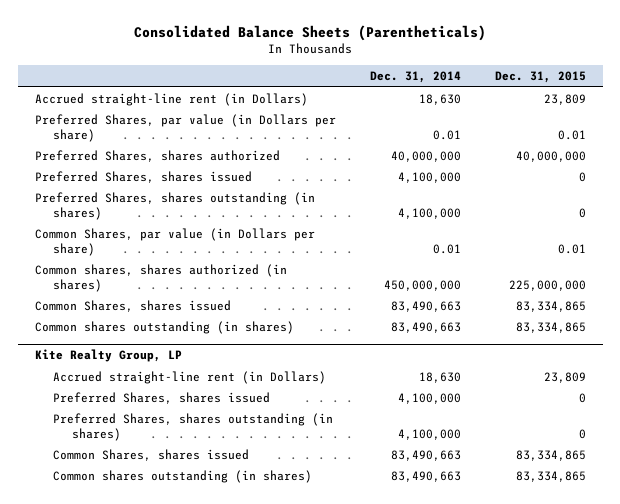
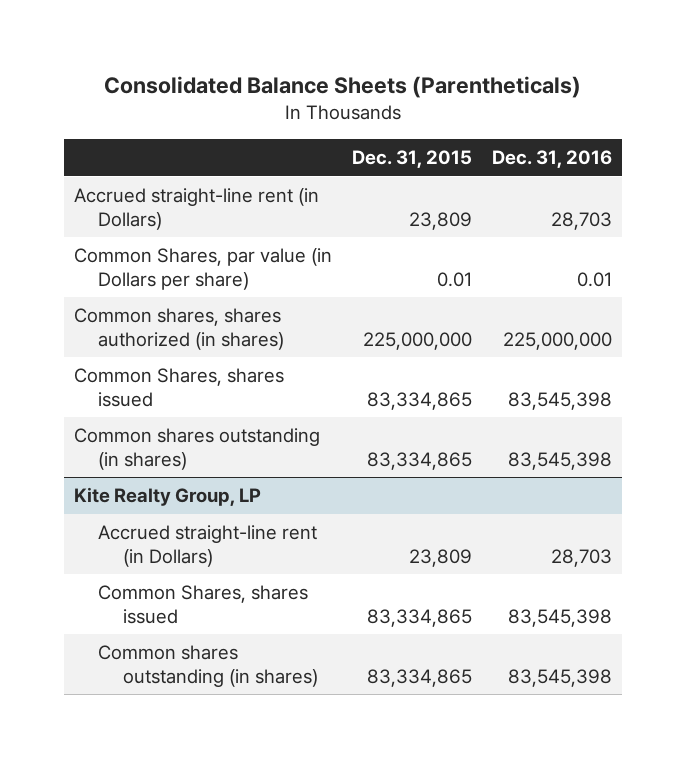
- | Dec. 31, 2014 | Dec. 31, 2015
+ | Dec. 31, 2015 | Dec. 31, 2016
- Preferred Shares, par value (in Dollars per share) | 0.01 | 0.01
- Preferred Shares, shares authorized | 40,000,000 | 40,000,000
- Preferred Shares, shares issued | 4,100,000 | 0
- Preferred Shares, shares outstanding (in shares) | 4,100,000 | 0
@ Kite Realty Group, LP
- Preferred Shares, shares issued | 4,100,000 | 0
- Preferred Shares, shares outstanding (in shares) | 4,100,000 | 0

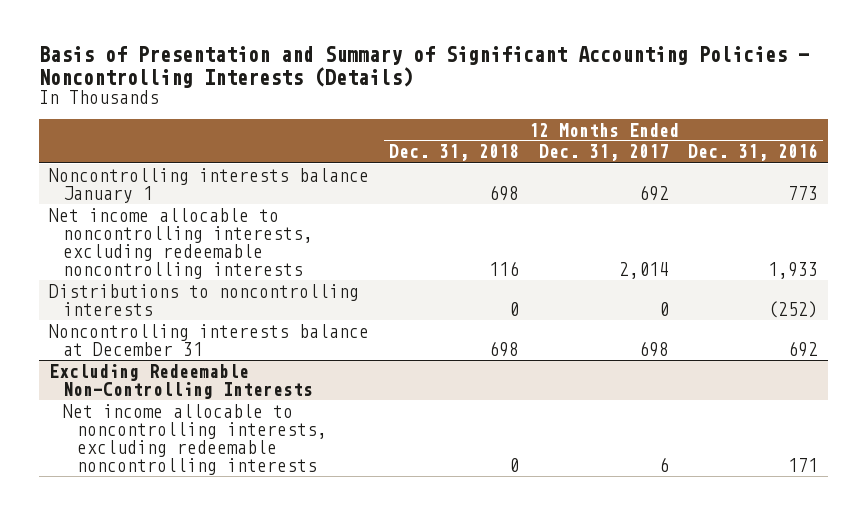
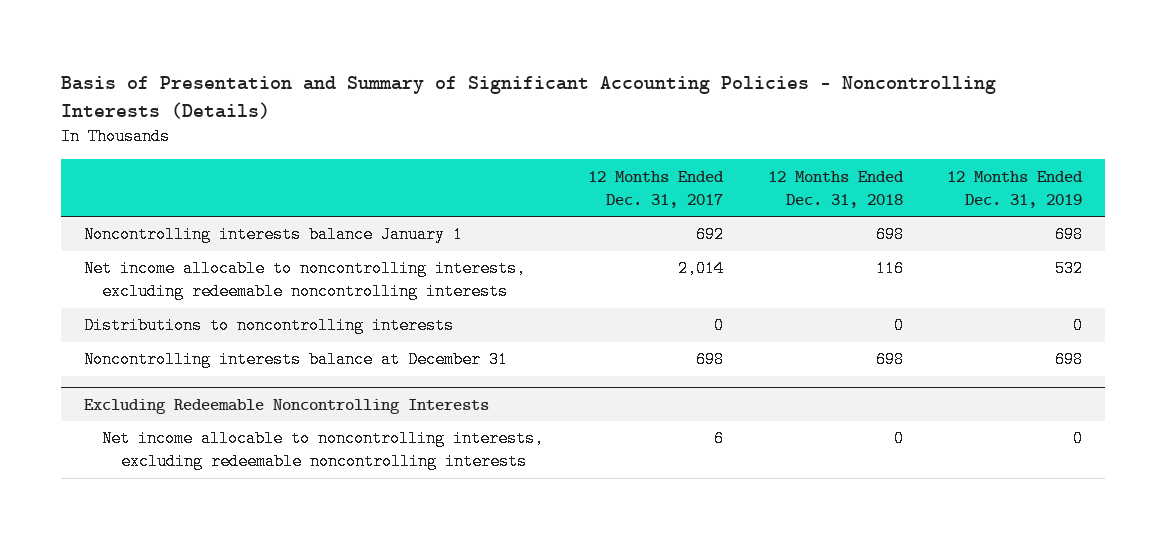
- | 12 Months Ended Dec. 31, 2018 | 12 Months Ended Dec. 31, 2017 | 12 Months Ended Dec. 31, 2016
+ | 12 Months Ended Dec. 31, 2017 | 12 Months Ended Dec. 31, 2018 | 12 Months Ended Dec. 31, 2019
- Excluding Redeemable Non-Controlling Interests
+ Excluding Redeemable Noncontrolling Interests

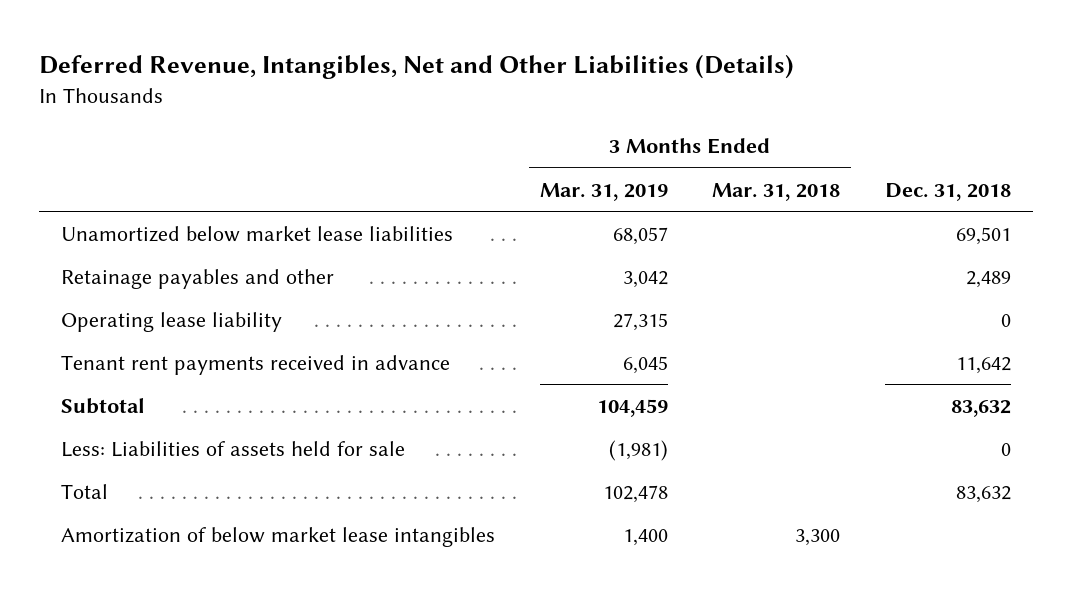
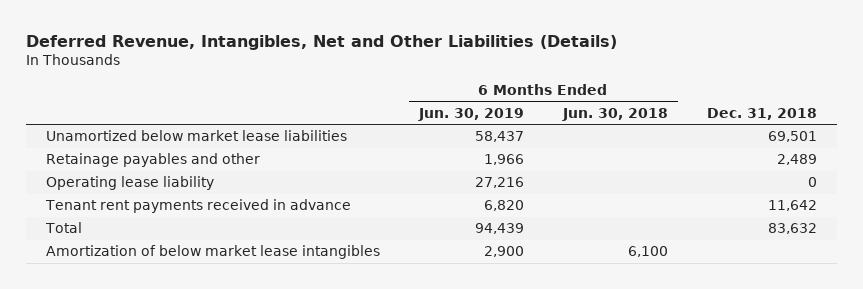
- | 3 Months Ended Mar. 31, 2019 | 3 Months Ended Mar. 31, 2018 | Dec. 31, 2018
+ | 6 Months Ended Jun. 30, 2019 | 6 Months Ended Jun. 30, 2018 | Dec. 31, 2018
- Subtotal | 104,459 | | 83,632
- Less: Liabilities of assets held for sale | (1,981) | | 0

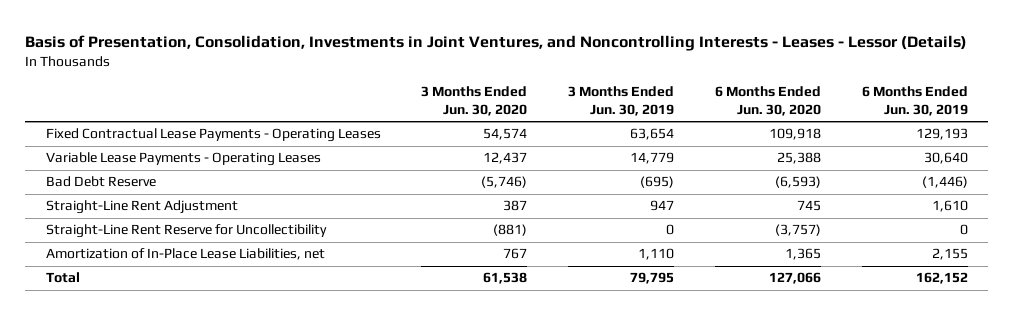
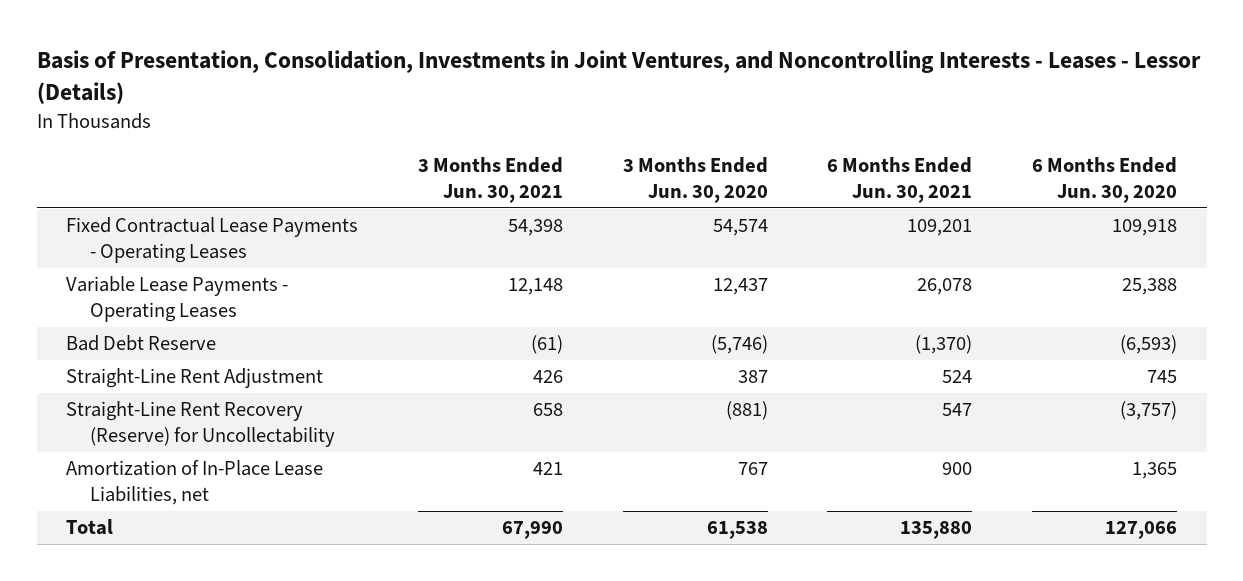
- | 3 Months Ended Jun. 30, 2020 | 3 Months Ended Jun. 30, 2019 | 6 Months Ended Jun. 30, 2020 | 6 Months Ended Jun. 30, 2019
+ | 3 Months Ended Jun. 30, 2021 | 3 Months Ended Jun. 30, 2020 | 6 Months Ended Jun. 30, 2021 | 6 Months Ended Jun. 30, 2020
- Straight-Line Rent Reserve for Uncollectibility | (881) | 0 | (3,757) | 0
+ Straight-Line Rent Recovery (Reserve) for Uncollectability | 658 | (881) | 547 | (3,757)

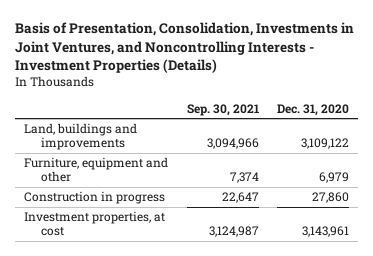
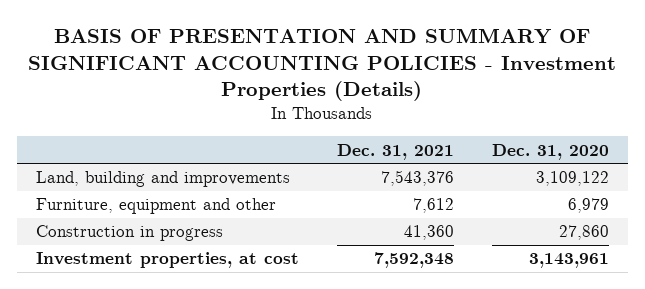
- Basis of Presentation, Consolidation, Investments in Joint Ventures, and Noncontrolling Interests - Investment Properties (Details)
+ BASIS OF PRESENTATION AND SUMMARY OF SIGNIFICANT ACCOUNTING POLICIES - Investment Properties (Details)
- | Sep. 30, 2021 | Dec. 31, 2020
+ | Dec. 31, 2021 | Dec. 31, 2020
- Land, buildings and improvements | 3,094,966 | 3,109,122
+ Land, building and improvements | 7,543,376 | 3,109,122

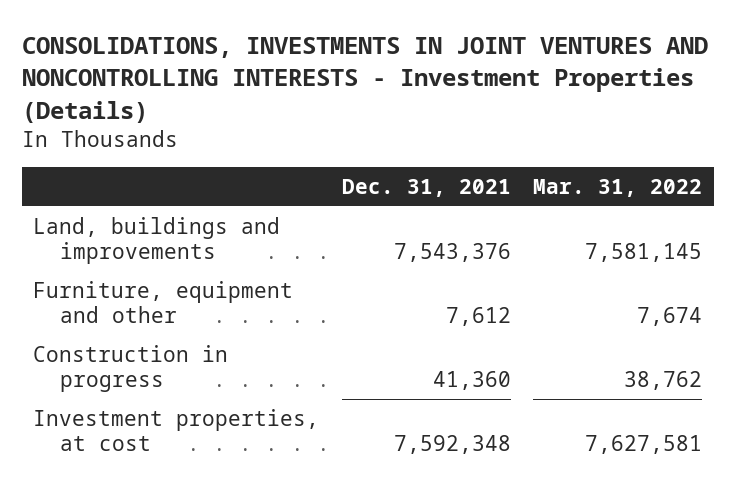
- BASIS OF PRESENTATION AND SUMMARY OF SIGNIFICANT ACCOUNTING POLICIES - Investment Properties (Details)
+ CONSOLIDATIONS, INVESTMENTS IN JOINT VENTURES AND NONCONTROLLING INTERESTS - Investment Properties (Details)
- | Dec. 31, 2021 | Dec. 31, 2020
+ | Dec. 31, 2021 | Mar. 31, 2022
- Land, building and improvements | 7,543,376 | 3,109,122
+ Land, buildings and improvements | 7,543,376 | 7,581,145

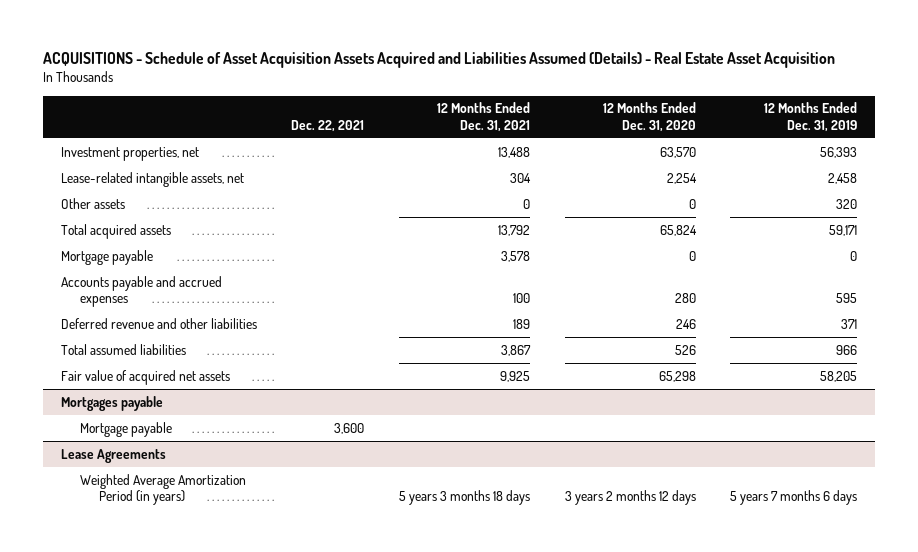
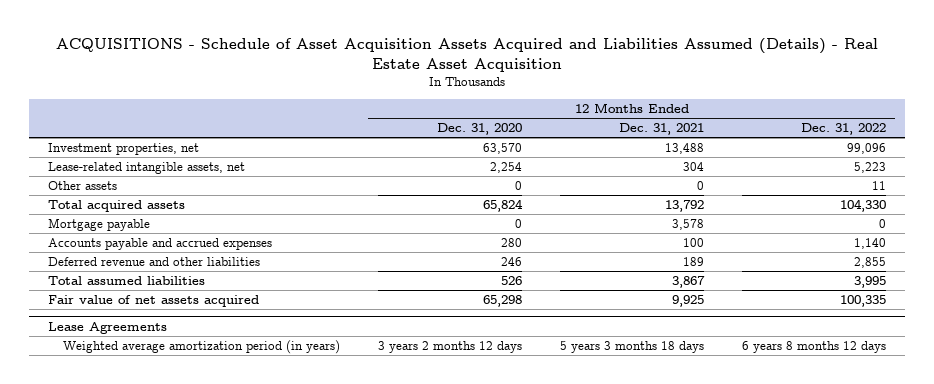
- | Dec. 22, 2021 | 12 Months Ended Dec. 31, 2021 | 12 Months Ended Dec. 31, 2020 | 12 Months Ended Dec. 31, 2019
+ | 12 Months Ended Dec. 31, 2020 | 12 Months Ended Dec. 31, 2021 | 12 Months Ended Dec. 31, 2022
- Fair value of acquired net assets | | 9,925 | 65,298 | 58,205
- Mortgages payable
- Mortgage payable | 3,600 | | |
+ Fair value of net assets acquired | 65,298 | 9,925 | 100,335
@ Lease Agreements
- Weighted Average Amortization Period (in years) | | 5 years 3 months 18 days | 3 years 2 months 12 days | 5 years 7 months 6 days
+ Weighted average amortization period (in years) | 3 years 2 months 12 days | 5 years 3 months 18 days | 6 years 8 months 12 days

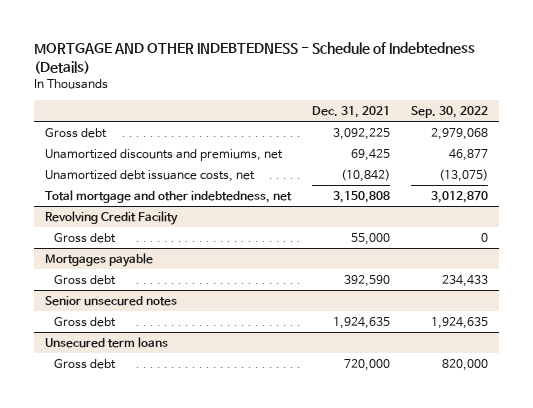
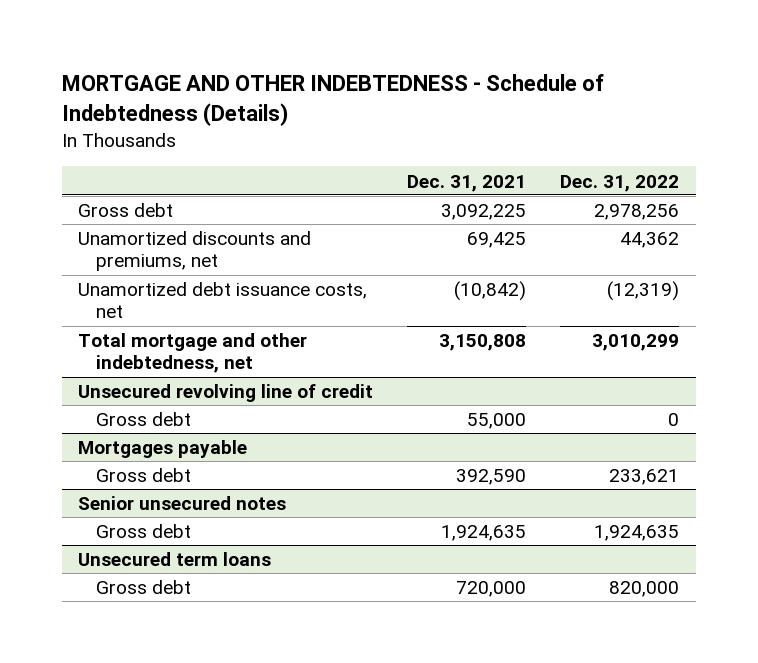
- | Dec. 31, 2021 | Sep. 30, 2022
+ | Dec. 31, 2021 | Dec. 31, 2022
- Revolving Credit Facility
+ Unsecured revolving line of credit

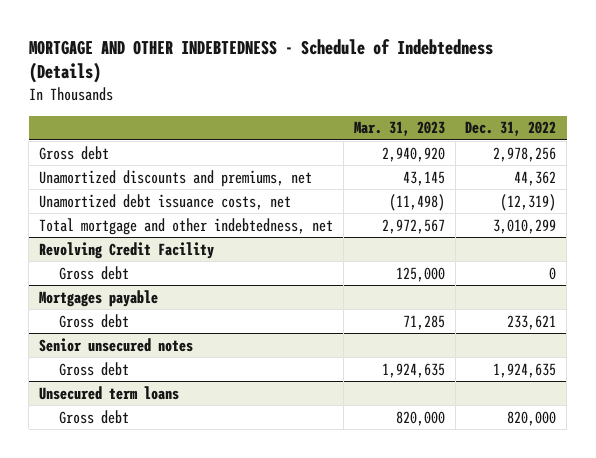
- | Dec. 31, 2021 | Dec. 31, 2022
+ | Mar. 31, 2023 | Dec. 31, 2022
- Unsecured revolving line of credit
+ Revolving Credit Facility

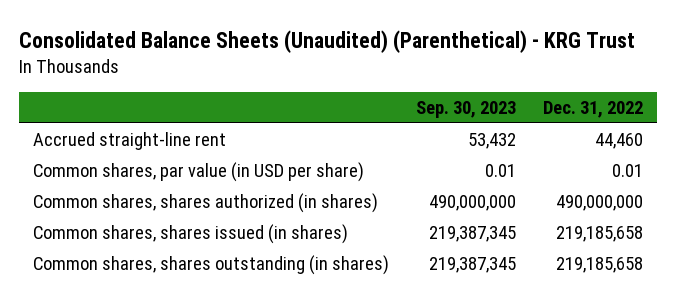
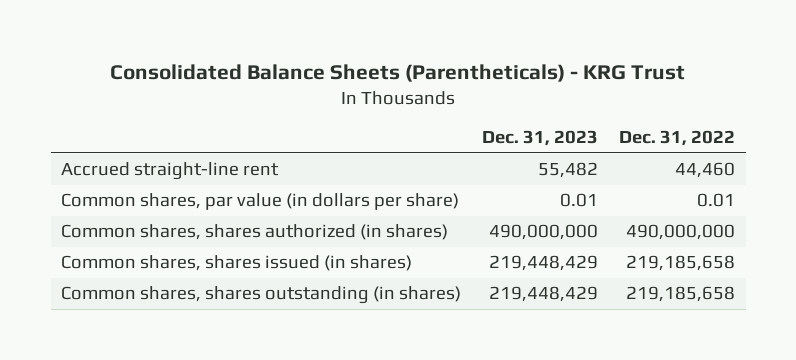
- Consolidated Balance Sheets (Unaudited) (Parenthetical) - KRG Trust
+ Consolidated Balance Sheets (Parentheticals) - KRG Trust
- | Sep. 30, 2023 | Dec. 31, 2022
+ | Dec. 31, 2023 | Dec. 31, 2022
- Common shares, par value (in USD per share) | 0.01 | 0.01
+ Common shares, par value (in dollars per share) | 0.01 | 0.01

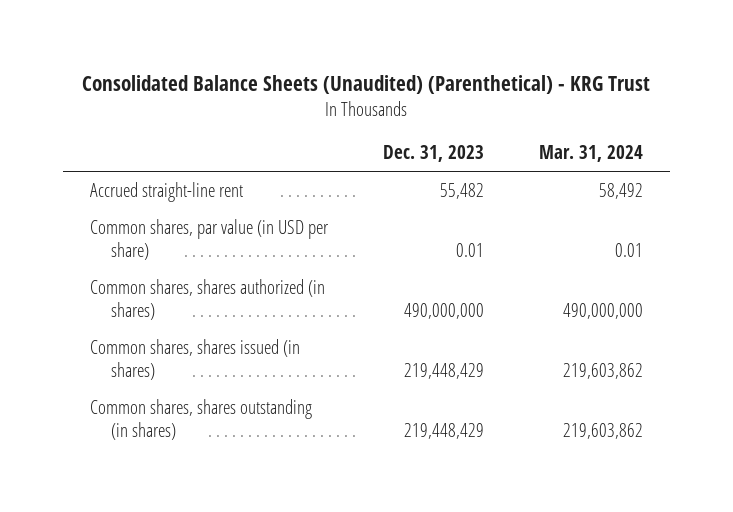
- Consolidated Balance Sheets (Parentheticals) - KRG Trust
+ Consolidated Balance Sheets (Unaudited) (Parenthetical) - KRG Trust
- | Dec. 31, 2023 | Dec. 31, 2022
+ | Dec. 31, 2023 | Mar. 31, 2024
- Common shares, par value (in dollars per share) | 0.01 | 0.01
+ Common shares, par value (in USD per share) | 0.01 | 0.01

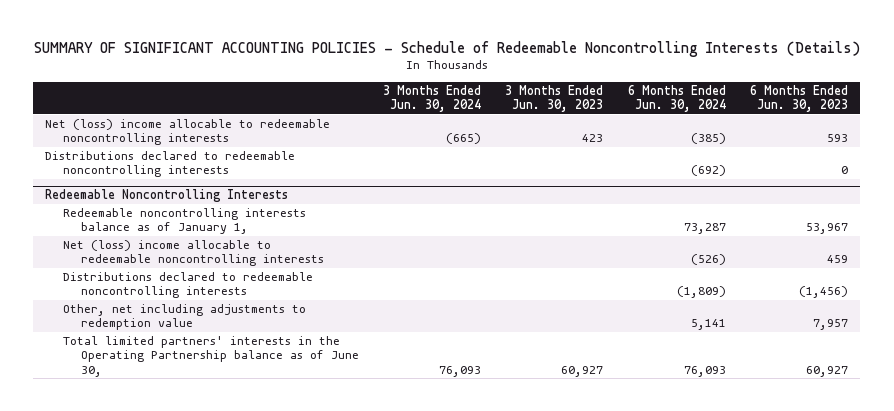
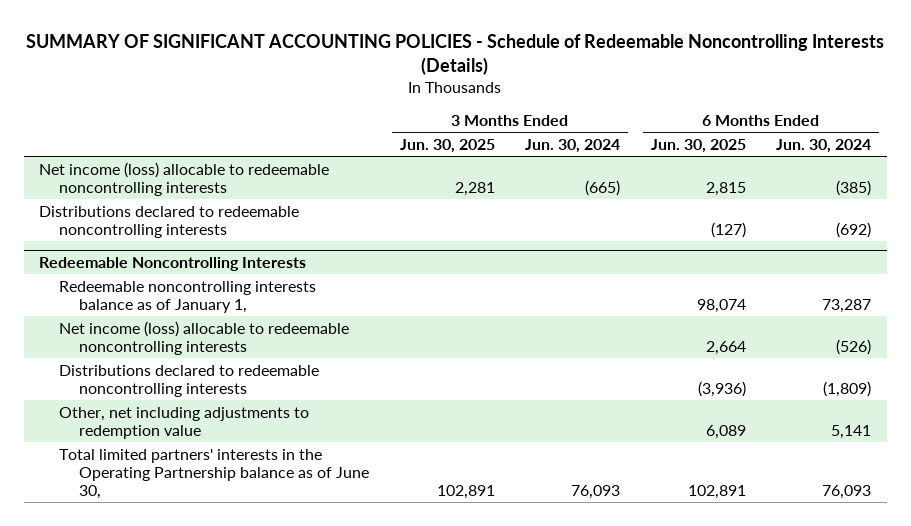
- | 3 Months Ended Jun. 30, 2024 | 3 Months Ended Jun. 30, 2023 | 6 Months Ended Jun. 30, 2024 | 6 Months Ended Jun. 30, 2023
+ | 3 Months Ended Jun. 30, 2025 | 3 Months Ended Jun. 30, 2024 | 6 Months Ended Jun. 30, 2025 | 6 Months Ended Jun. 30, 2024
- Net (loss) income allocable to redeemable noncontrolling interests | (665) | 423 | (385) | 593
+ Net income (loss) allocable to redeemable noncontrolling interests | 2,281 | (665) | 2,815 | (385)
@ Redeemable Noncontrolling Interests
- Net (loss) income allocable to redeemable noncontrolling interests | | | (526) | 459
+ Net income (loss) allocable to redeemable noncontrolling interests | | | 2,664 | (526)

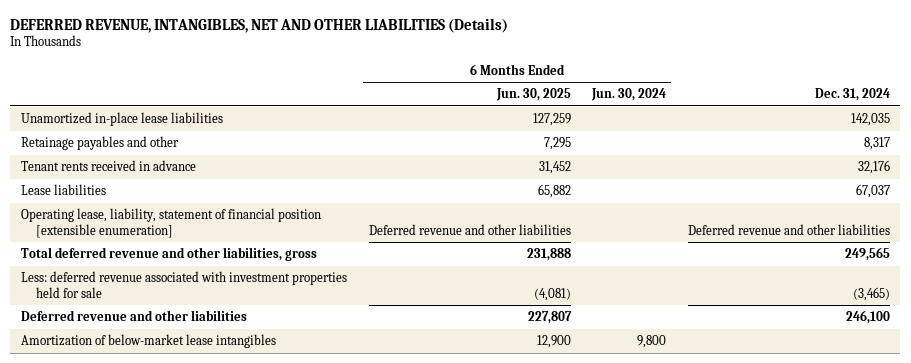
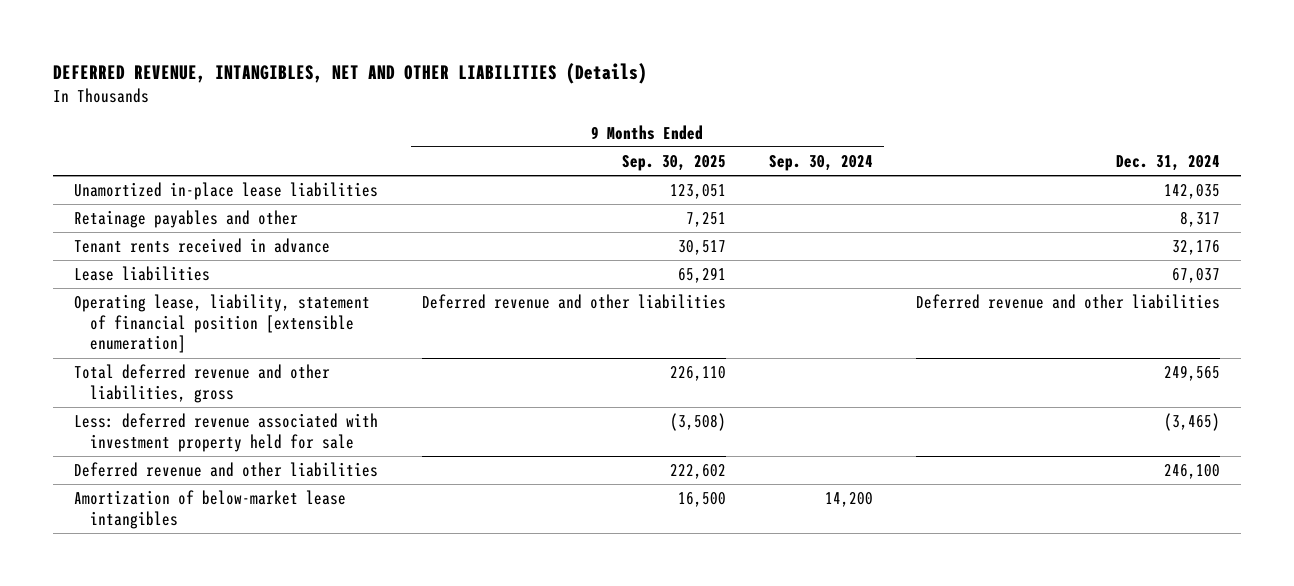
- | 6 Months Ended Jun. 30, 2025 | 6 Months Ended Jun. 30, 2024 | Dec. 31, 2024
+ | 9 Months Ended Sep. 30, 2025 | 9 Months Ended Sep. 30, 2024 | Dec. 31, 2024
- Less: deferred revenue associated with investment properties held for sale | (4,081) | | (3,465)
+ Less: deferred revenue associated with investment property held for sale | (3,508) | | (3,465)

